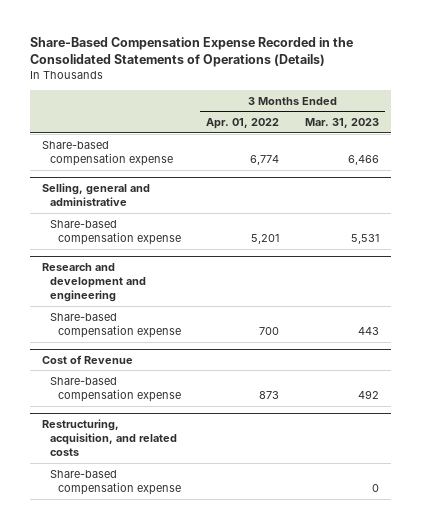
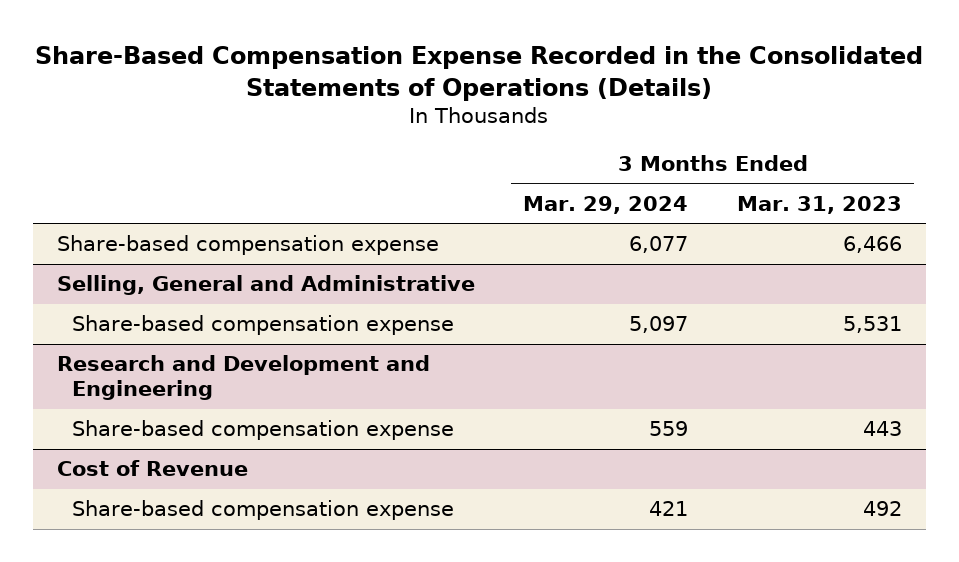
- | 3 Months Ended Apr. 01, 2022 | 3 Months Ended Mar. 31, 2023
+ | 3 Months Ended Mar. 29, 2024 | 3 Months Ended Mar. 31, 2023
- Selling, general and administrative
+ Selling, General and Administrative
- Research and development and engineering
+ Research and Development and Engineering
- Restructuring, acquisition, and related costs
- Share-based compensation expense | | 0

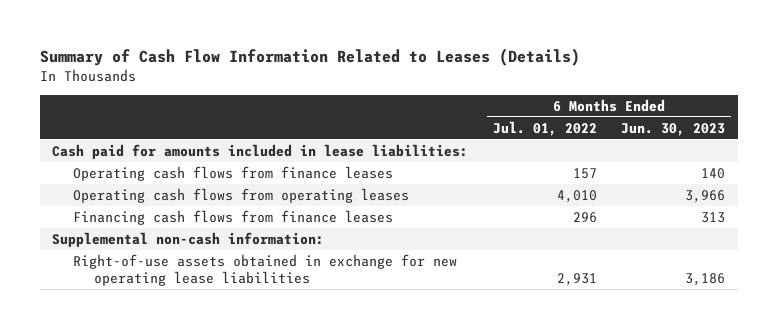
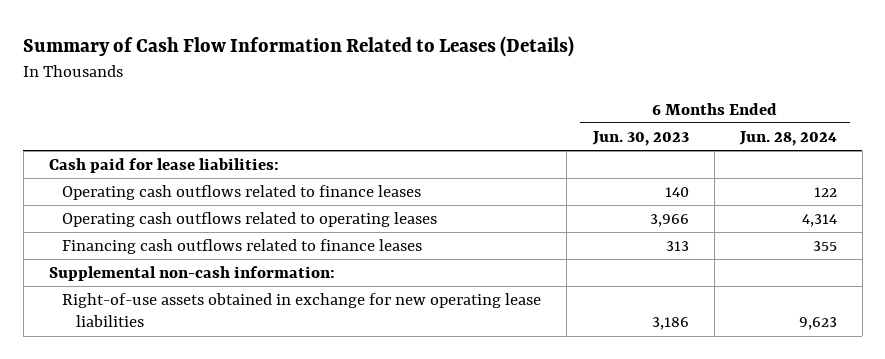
- | 6 Months Ended Jul. 01, 2022 | 6 Months Ended Jun. 30, 2023
+ | 6 Months Ended Jun. 30, 2023 | 6 Months Ended Jun. 28, 2024
- Cash paid for amounts included in lease liabilities:
- Operating cash flows from finance leases | 157 | 140
- Operating cash flows from operating leases | 4,010 | 3,966
- Financing cash flows from finance leases | 296 | 313
+ Cash paid for lease liabilities:
+ Operating cash outflows related to finance leases | 140 | 122
+ Operating cash outflows related to operating leases | 3,966 | 4,314
+ Financing cash outflows related to finance leases | 313 | 355

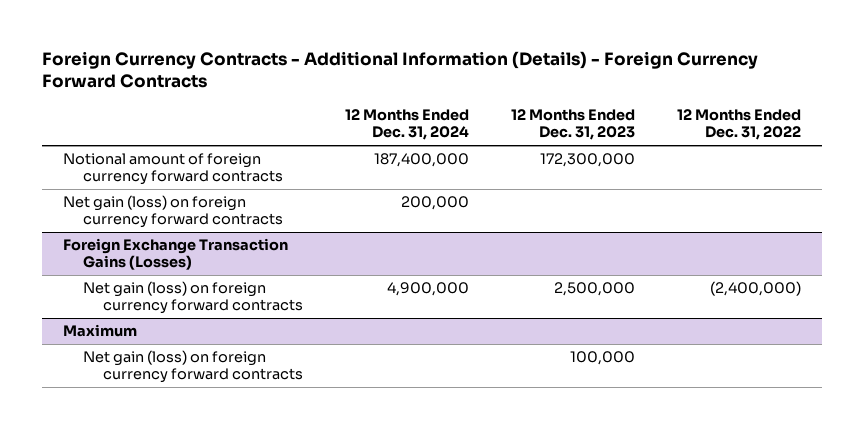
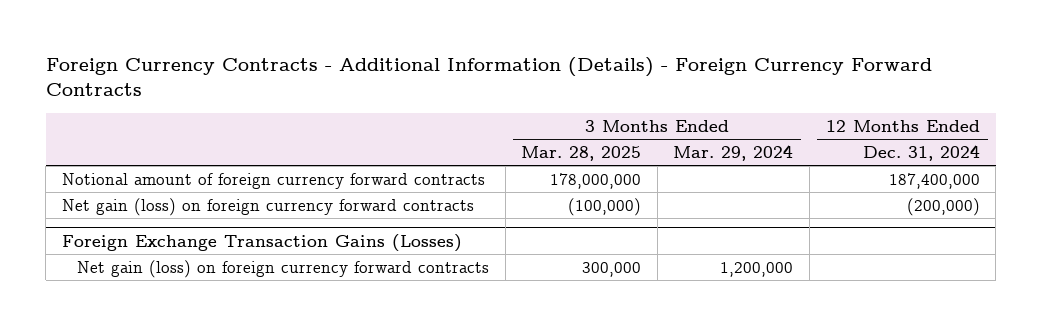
- | 12 Months Ended Dec. 31, 2024 | 12 Months Ended Dec. 31, 2023 | 12 Months Ended Dec. 31, 2022
+ | 3 Months Ended Mar. 28, 2025 | 3 Months Ended Mar. 29, 2024 | 12 Months Ended Dec. 31, 2024
- Net gain (loss) on foreign currency forward contracts | 200,000 | |
+ Net gain (loss) on foreign currency forward contracts | (100,000) | | (200,000)
@ Foreign Exchange Transaction Gains (Losses)
- Net gain (loss) on foreign currency forward contracts | 4,900,000 | 2,500,000 | (2,400,000)
- Maximum

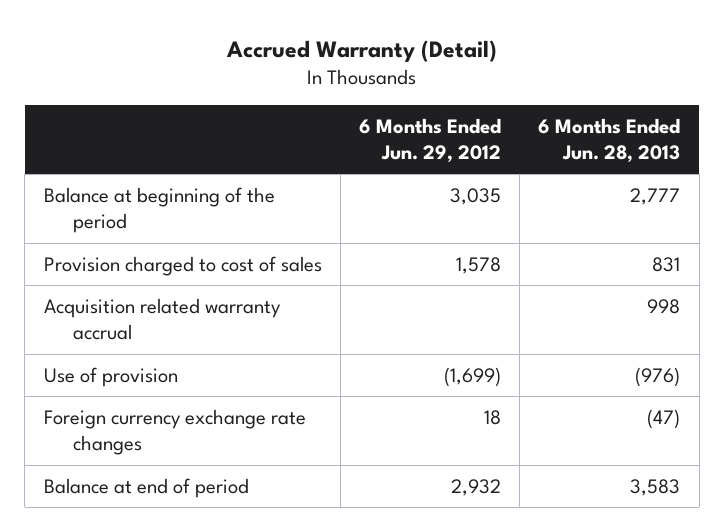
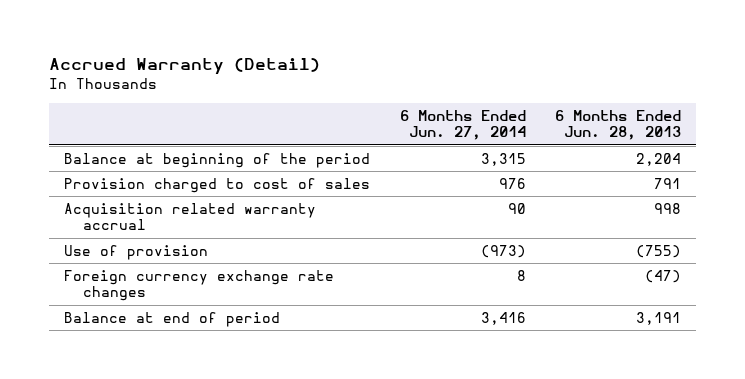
- | 6 Months Ended Jun. 29, 2012 | 6 Months Ended Jun. 28, 2013
+ | 6 Months Ended Jun. 27, 2014 | 6 Months Ended Jun. 28, 2013
- Balance at beginning of the period | 3,035 | 2,777
- Provision charged to cost of sales | 1,578 | 831
+ Balance at beginning of the period | 3,315 | 2,204
+ Provision charged to cost of sales | 976 | 791
- Use of provision | (1,699) | (976)
+ Use of provision | (973) | (755)
- Balance at end of period | 2,932 | 3,583
+ Balance at end of period | 3,416 | 3,191

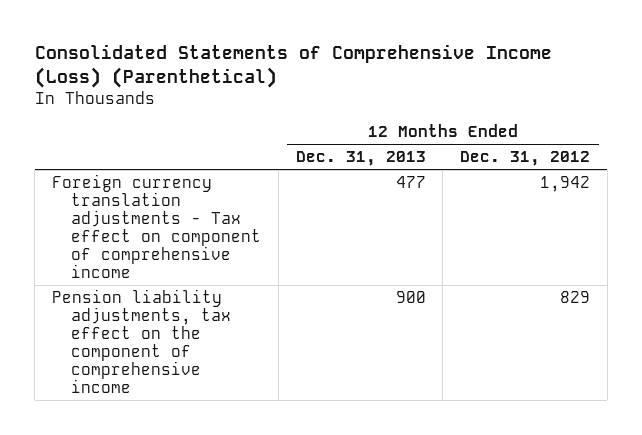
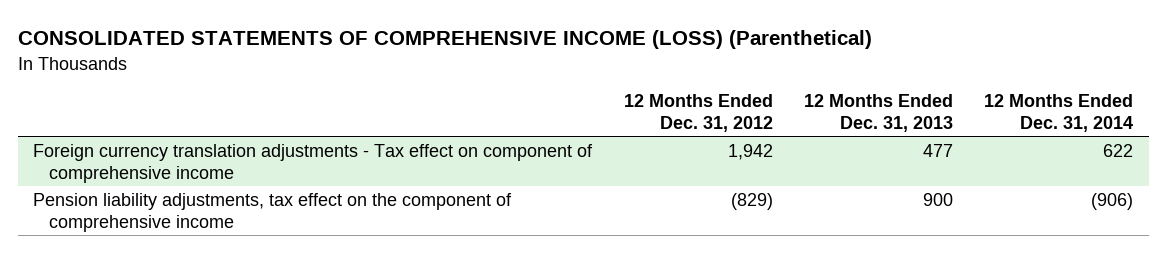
- Consolidated Statements of Comprehensive Income (Loss) (Parenthetical)
+ CONSOLIDATED STATEMENTS OF COMPREHENSIVE INCOME (LOSS) (Parenthetical)
- | 12 Months Ended Dec. 31, 2013 | 12 Months Ended Dec. 31, 2012
+ | 12 Months Ended Dec. 31, 2012 | 12 Months Ended Dec. 31, 2013 | 12 Months Ended Dec. 31, 2014
- Pension liability adjustments, tax effect on the component of comprehensive income | 900 | 829
+ Pension liability adjustments, tax effect on the component of comprehensive income | (829) | 900 | (906)

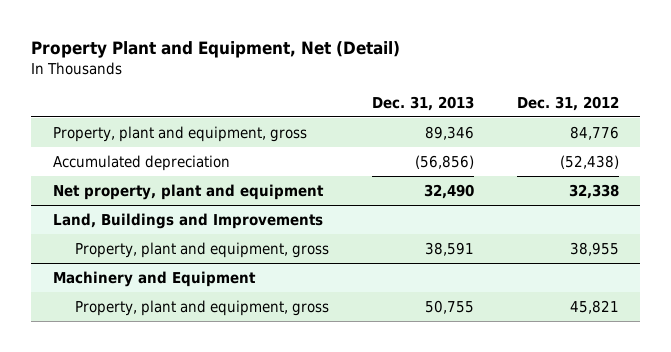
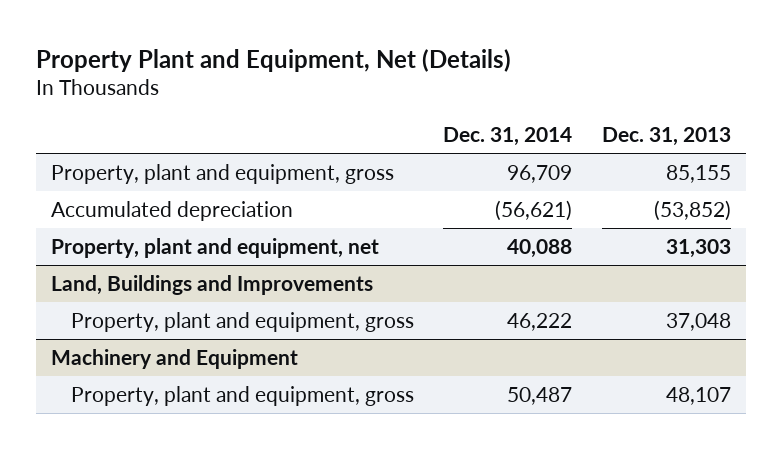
- Property Plant and Equipment, Net (Detail)
+ Property Plant and Equipment, Net (Details)
- | Dec. 31, 2013 | Dec. 31, 2012
+ | Dec. 31, 2014 | Dec. 31, 2013
- Property, plant and equipment, gross | 89,346 | 84,776
- Accumulated depreciation | (56,856) | (52,438)
- Net property, plant and equipment | 32,490 | 32,338
+ Property, plant and equipment, gross | 96,709 | 85,155
+ Accumulated depreciation | (56,621) | (53,852)
+ Property, plant and equipment, net | 40,088 | 31,303
@ Land, Buildings and Improvements
- Property, plant and equipment, gross | 38,591 | 38,955
+ Property, plant and equipment, gross | 46,222 | 37,048
@ Machinery and Equipment
- Property, plant and equipment, gross | 50,755 | 45,821
+ Property, plant and equipment, gross | 50,487 | 48,107

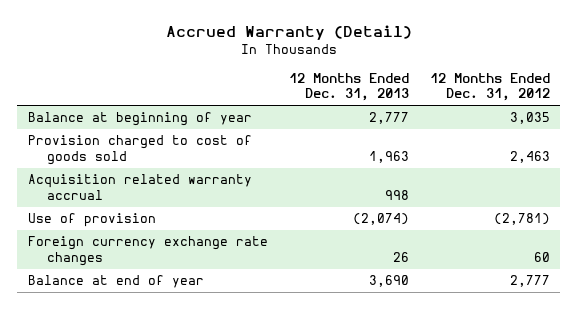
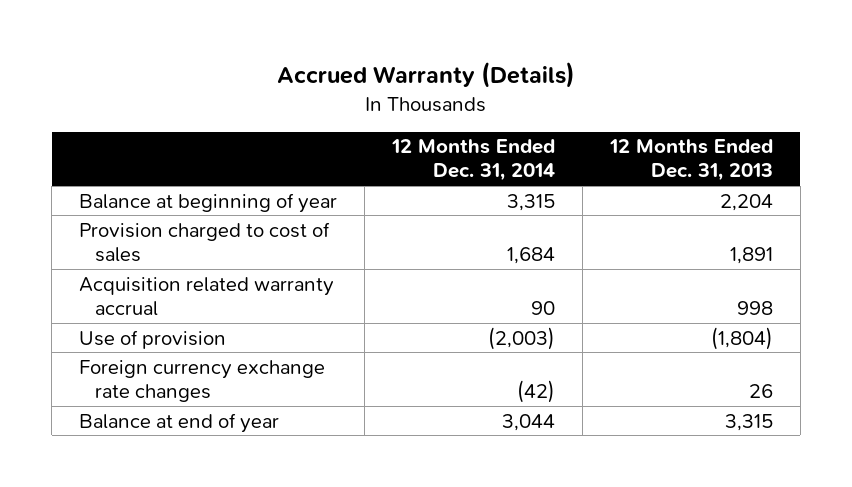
- Accrued Warranty (Detail)
+ Accrued Warranty (Details)
- | 12 Months Ended Dec. 31, 2013 | 12 Months Ended Dec. 31, 2012
+ | 12 Months Ended Dec. 31, 2014 | 12 Months Ended Dec. 31, 2013
- Balance at beginning of year | 2,777 | 3,035
- Provision charged to cost of goods sold | 1,963 | 2,463
+ Balance at beginning of year | 3,315 | 2,204
+ Provision charged to cost of sales | 1,684 | 1,891
- Use of provision | (2,074) | (2,781)
+ Use of provision | (2,003) | (1,804)
- Balance at end of year | 3,690 | 2,777
+ Balance at end of year | 3,044 | 3,315

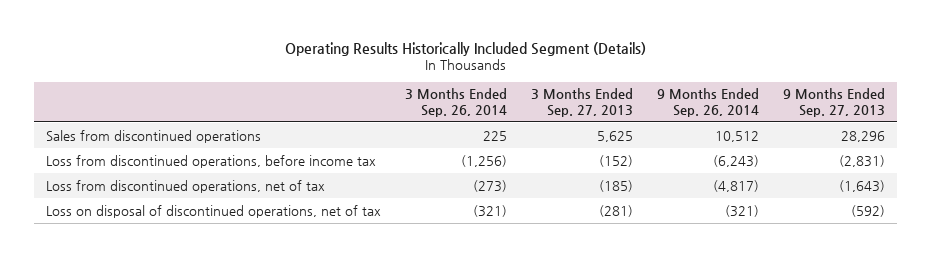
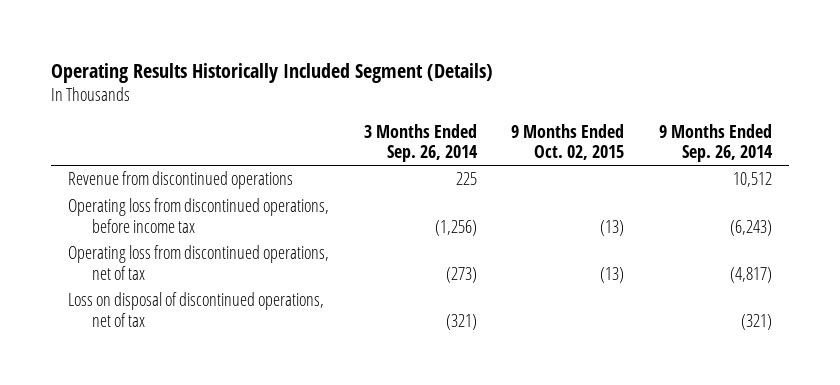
- | 3 Months Ended Sep. 26, 2014 | 3 Months Ended Sep. 27, 2013 | 9 Months Ended Sep. 26, 2014 | 9 Months Ended Sep. 27, 2013
+ | 3 Months Ended Sep. 26, 2014 | 9 Months Ended Oct. 02, 2015 | 9 Months Ended Sep. 26, 2014
- Sales from discontinued operations | 225 | 5,625 | 10,512 | 28,296
- Loss from discontinued operations, before income tax | (1,256) | (152) | (6,243) | (2,831)
- Loss from discontinued operations, net of tax | (273) | (185) | (4,817) | (1,643)
+ Revenue from discontinued operations | 225 | | 10,512
+ Operating loss from discontinued operations, before income tax | (1,256) | (13) | (6,243)
+ Operating loss from discontinued operations, net of tax | (273) | (13) | (4,817)

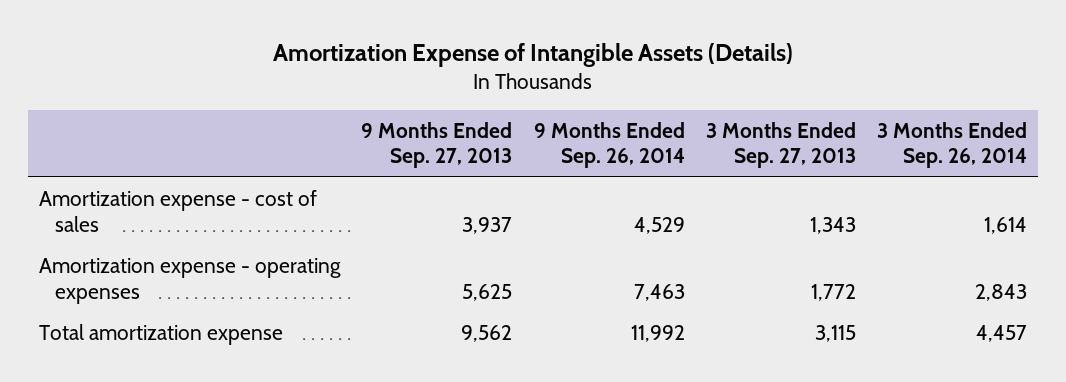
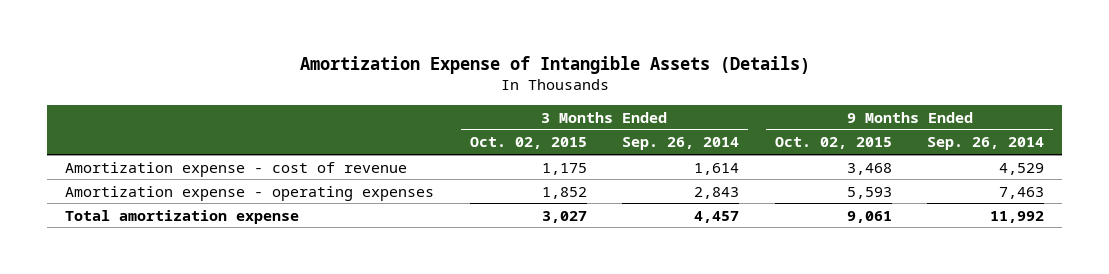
- | 9 Months Ended Sep. 27, 2013 | 9 Months Ended Sep. 26, 2014 | 3 Months Ended Sep. 27, 2013 | 3 Months Ended Sep. 26, 2014
+ | 3 Months Ended Oct. 02, 2015 | 3 Months Ended Sep. 26, 2014 | 9 Months Ended Oct. 02, 2015 | 9 Months Ended Sep. 26, 2014
- Amortization expense - cost of sales | 3,937 | 4,529 | 1,343 | 1,614
+ Amortization expense - cost of revenue | 1,175 | 1,614 | 3,468 | 4,529

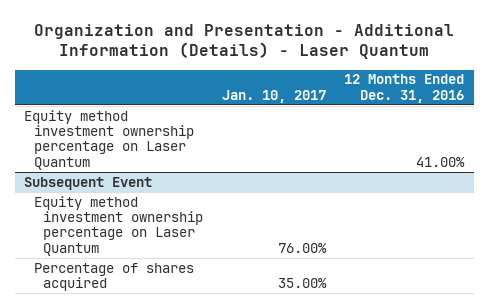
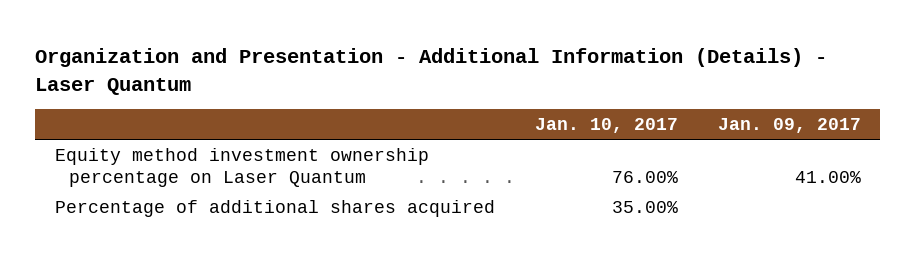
- | Jan. 10, 2017 | 12 Months Ended Dec. 31, 2016
+ | Jan. 10, 2017 | Jan. 09, 2017
- Equity method investment ownership percentage on Laser Quantum | | 41.00%
- Subsequent Event
- Percentage of shares acquired | 35.00% |
+ Percentage of additional shares acquired | 35.00% |

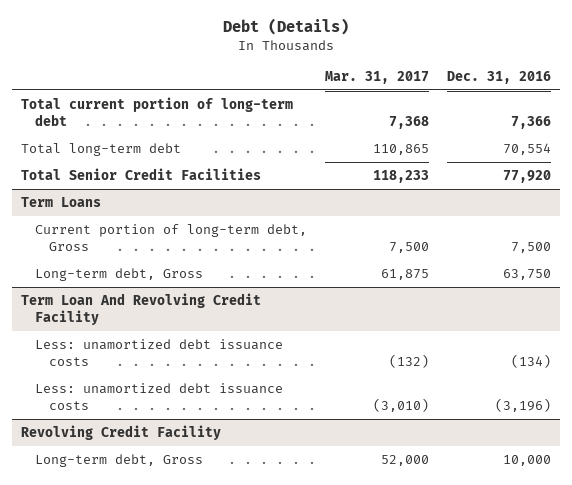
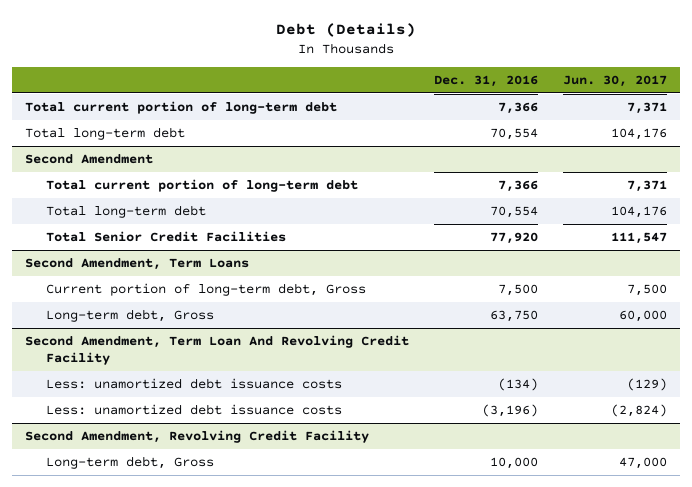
- | Mar. 31, 2017 | Dec. 31, 2016
+ | Dec. 31, 2016 | Jun. 30, 2017
+ Second Amendment
+ Total current portion of long-term debt | 7,366 | 7,371
+ Total long-term debt | 70,554 | 104,176
- Term Loans
+ Second Amendment, Term Loans
- Term Loan And Revolving Credit Facility
+ Second Amendment, Term Loan And Revolving Credit Facility
- Revolving Credit Facility
+ Second Amendment, Revolving Credit Facility

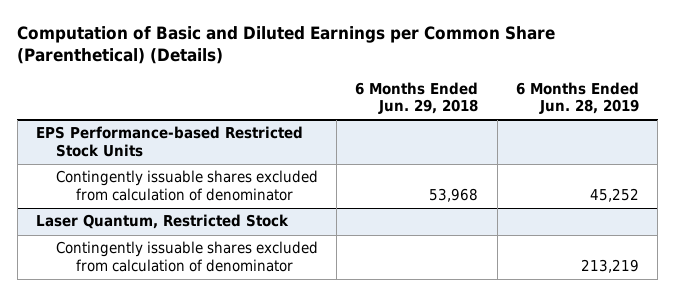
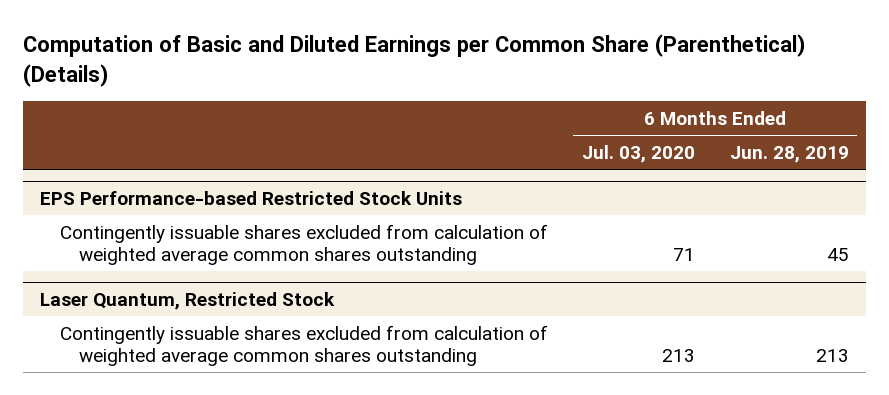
- | 6 Months Ended Jun. 29, 2018 | 6 Months Ended Jun. 28, 2019
+ | 6 Months Ended Jul. 03, 2020 | 6 Months Ended Jun. 28, 2019
@ EPS Performance-based Restricted Stock Units
- Contingently issuable shares excluded from calculation of denominator | 53,968 | 45,252
+ Contingently issuable shares excluded from calculation of weighted average common shares outstanding | 71 | 45
@ Laser Quantum, Restricted Stock
- Contingently issuable shares excluded from calculation of denominator | | 213,219
+ Contingently issuable shares excluded from calculation of weighted average common shares outstanding | 213 | 213

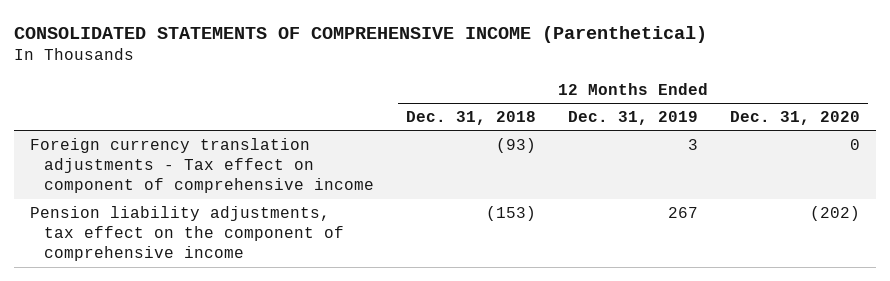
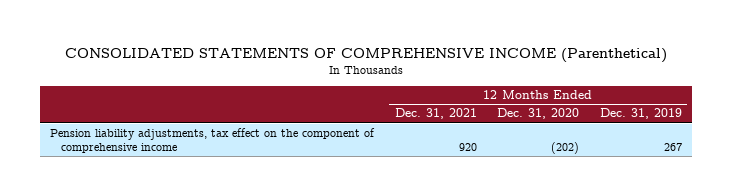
- | 12 Months Ended Dec. 31, 2018 | 12 Months Ended Dec. 31, 2019 | 12 Months Ended Dec. 31, 2020
+ | 12 Months Ended Dec. 31, 2021 | 12 Months Ended Dec. 31, 2020 | 12 Months Ended Dec. 31, 2019
- Foreign currency translation adjustments - Tax effect on component of comprehensive income | (93) | 3 | 0

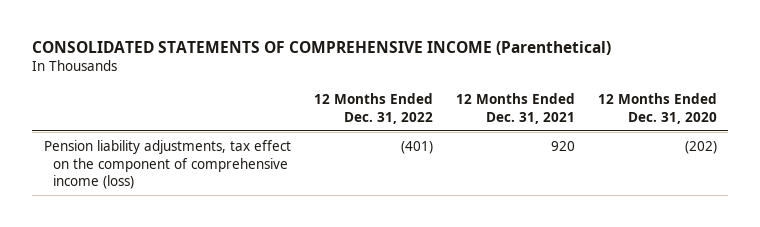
- | 12 Months Ended Dec. 31, 2021 | 12 Months Ended Dec. 31, 2020 | 12 Months Ended Dec. 31, 2019
+ | 12 Months Ended Dec. 31, 2022 | 12 Months Ended Dec. 31, 2021 | 12 Months Ended Dec. 31, 2020
- Pension liability adjustments, tax effect on the component of comprehensive income | 920 | (202) | 267
+ Pension liability adjustments, tax effect on the component of comprehensive income (loss) | (401) | 920 | (202)

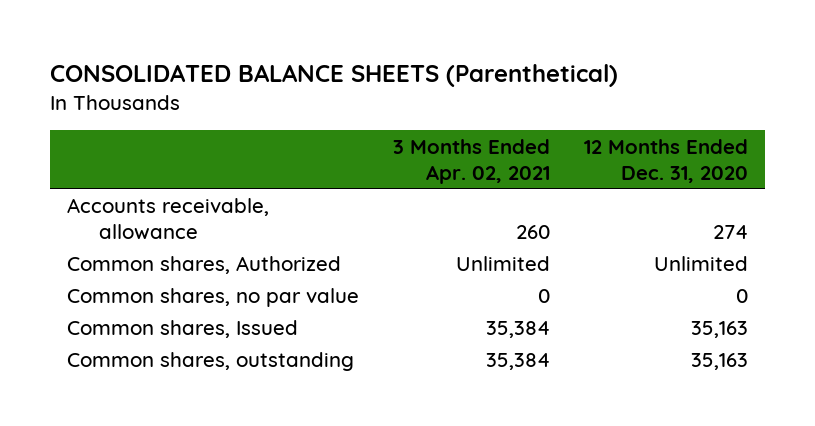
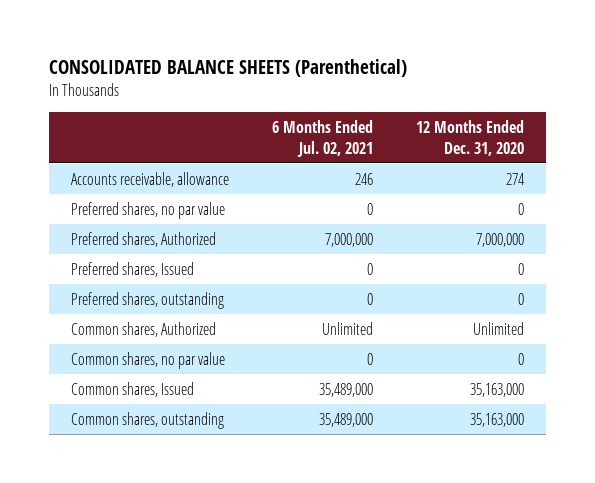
- | 3 Months Ended Apr. 02, 2021 | 12 Months Ended Dec. 31, 2020
+ | 6 Months Ended Jul. 02, 2021 | 12 Months Ended Dec. 31, 2020
+ Preferred shares, no par value | 0 | 0
+ Preferred shares, Authorized | 7,000,000 | 7,000,000
+ Preferred shares, Issued | 0 | 0
+ Preferred shares, outstanding | 0 | 0
- Common shares, Issued | 35,384 | 35,163
- Common shares, outstanding | 35,384 | 35,163
+ Common shares, Issued | 35,489,000 | 35,163,000
+ Common shares, outstanding | 35,489,000 | 35,163,000

